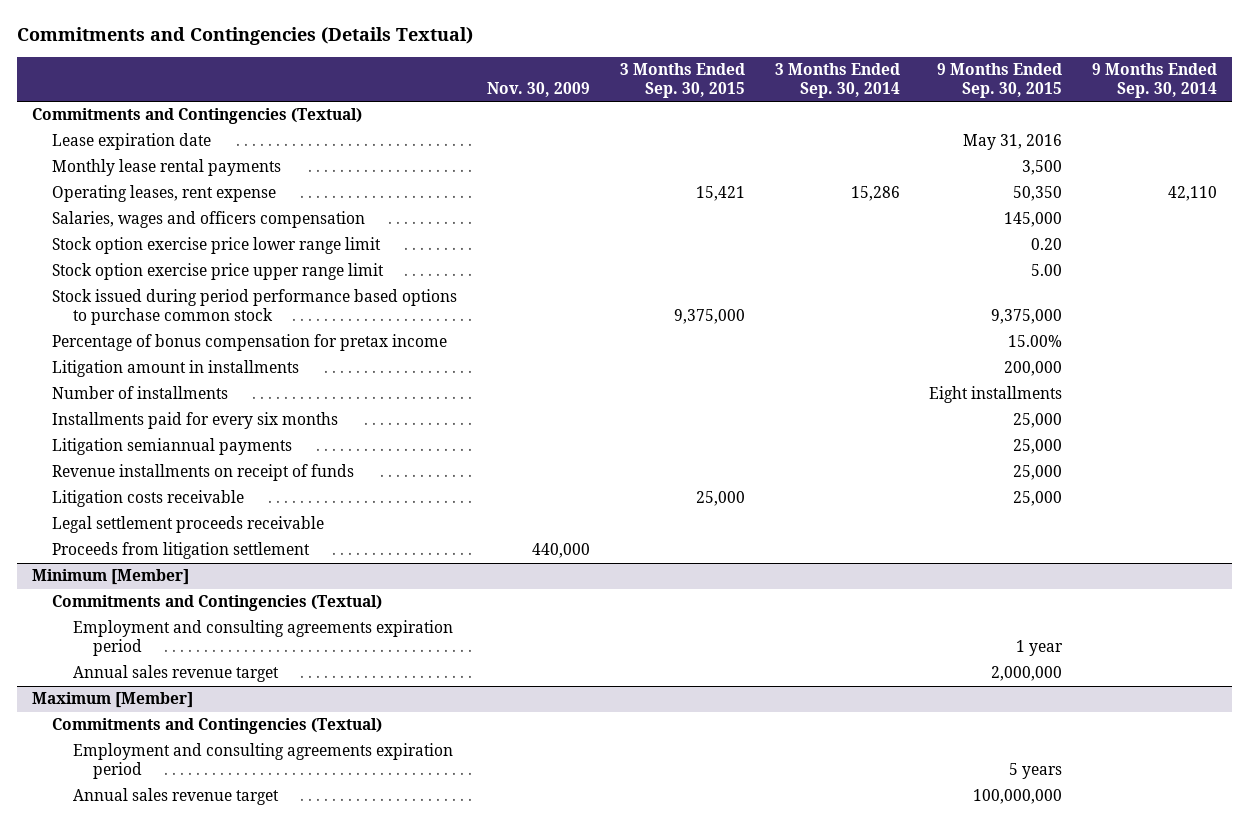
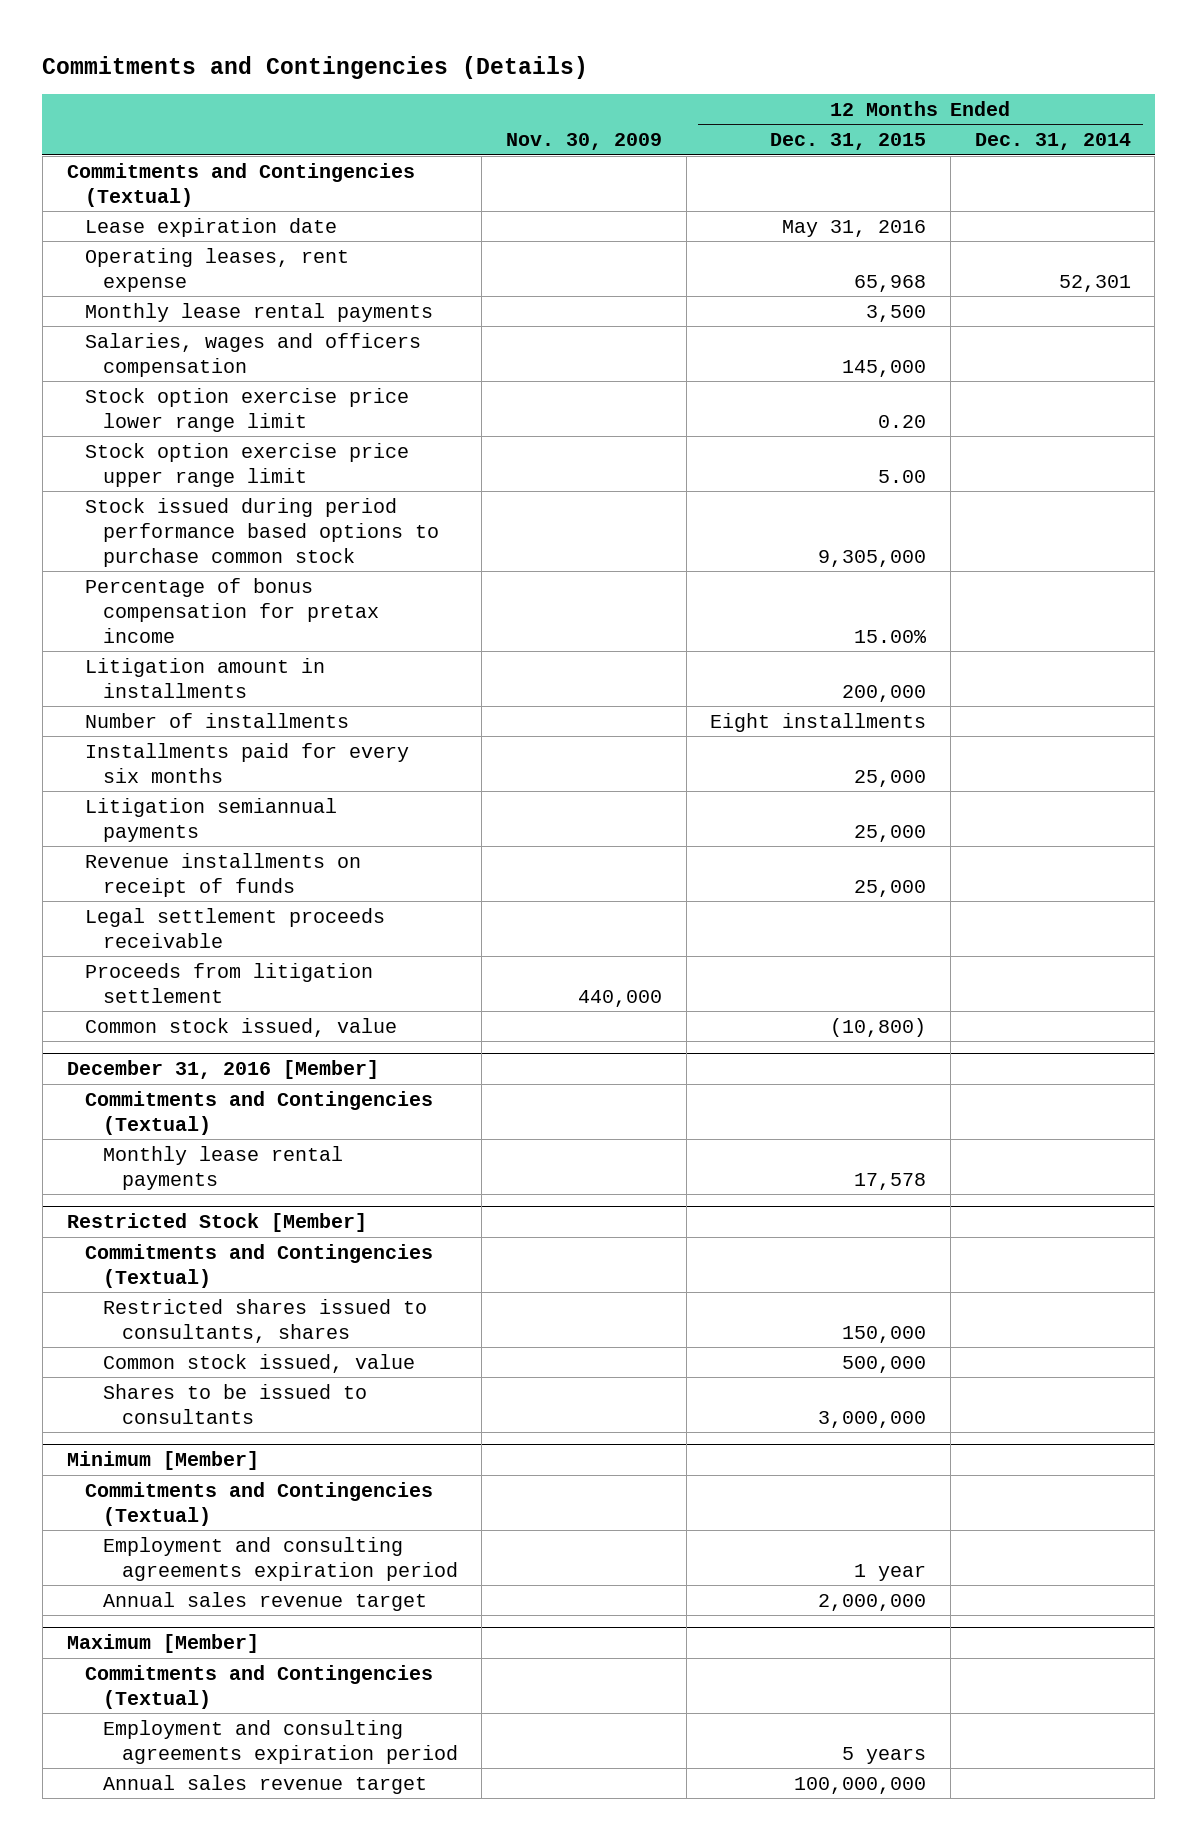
- Commitments and Contingencies (Details Textual)
+ Commitments and Contingencies (Details)
- | Nov. 30, 2009 | 3 Months Ended Sep. 30, 2015 | 3 Months Ended Sep. 30, 2014 | 9 Months Ended Sep. 30, 2015 | 9 Months Ended Sep. 30, 2014
+ | Nov. 30, 2009 | 12 Months Ended Dec. 31, 2015 | 12 Months Ended Dec. 31, 2014
moved down: Monthly lease rental payments | | 3,500 |
- Litigation costs receivable | | 25,000 | | 25,000 |
+ Common stock issued, value | | (10,800) |
+ December 31, 2016 [Member]
+ Commitments and Contingencies (Textual)
+ Monthly lease rental payments | | 17,578 |
+ Restricted Stock [Member]
+ Commitments and Contingencies (Textual)
+ Restricted shares issued to consultants, shares | | 150,000 |
+ Common stock issued, value | | 500,000 |
+ Shares to be issued to consultants | | 3,000,000 |

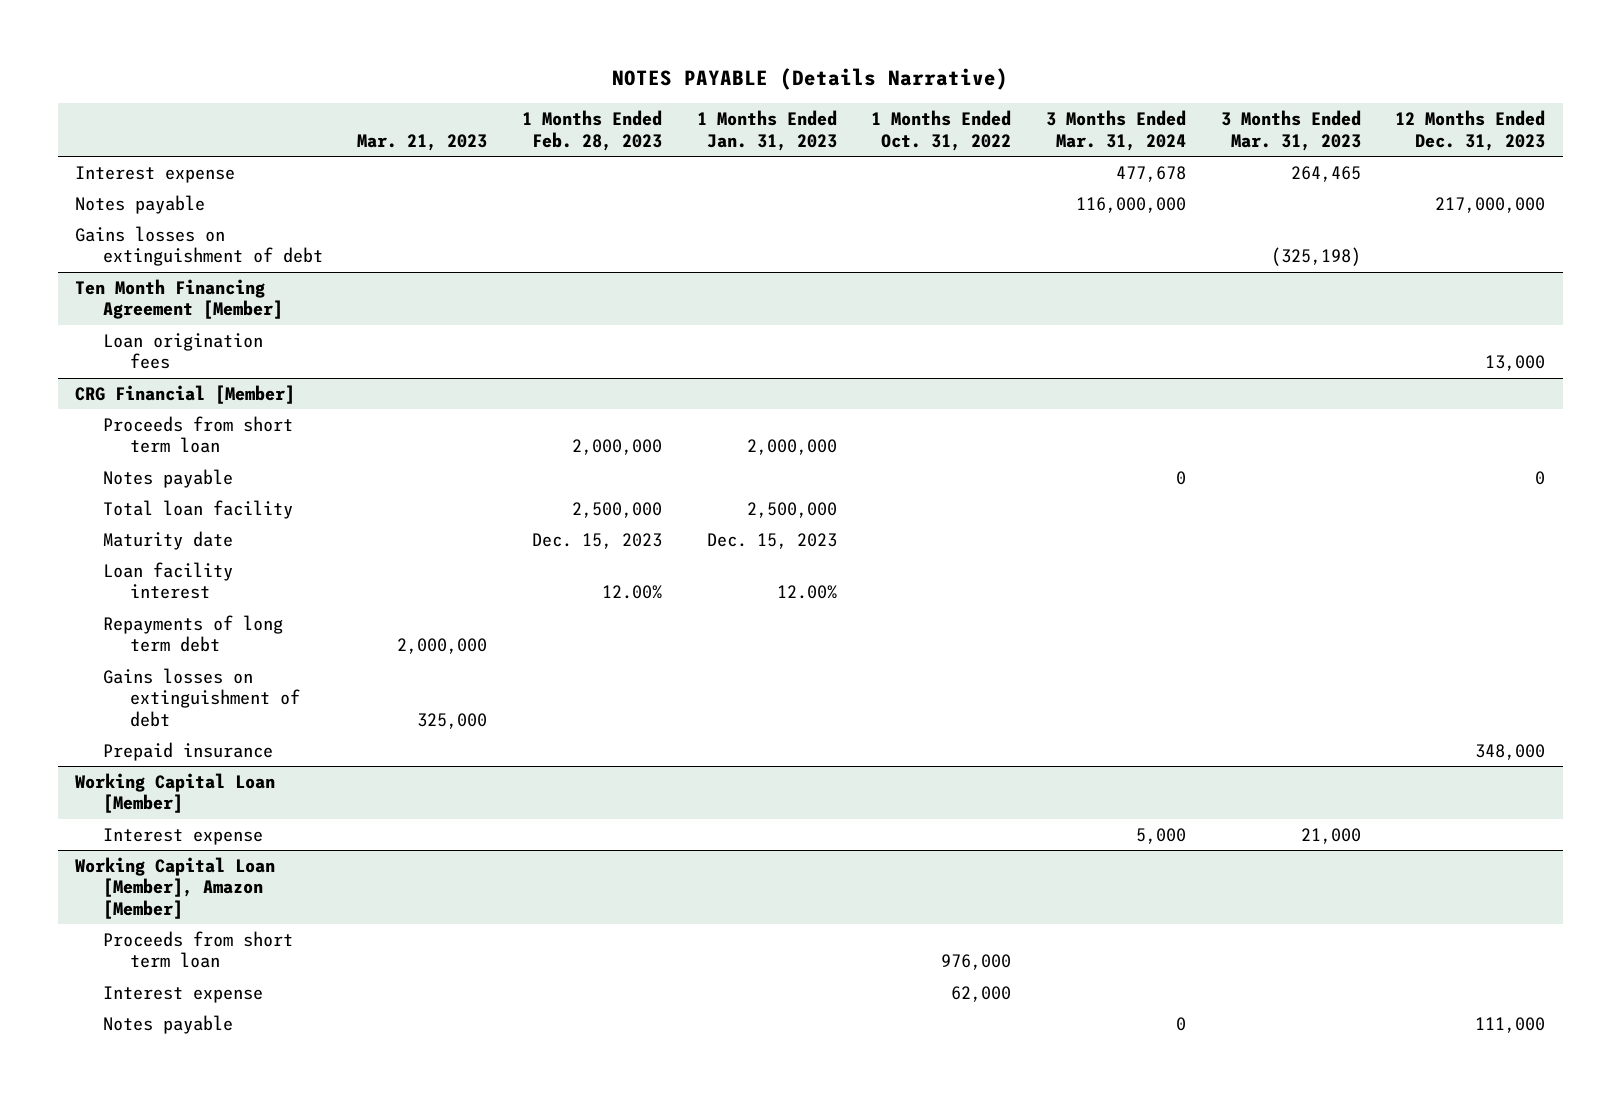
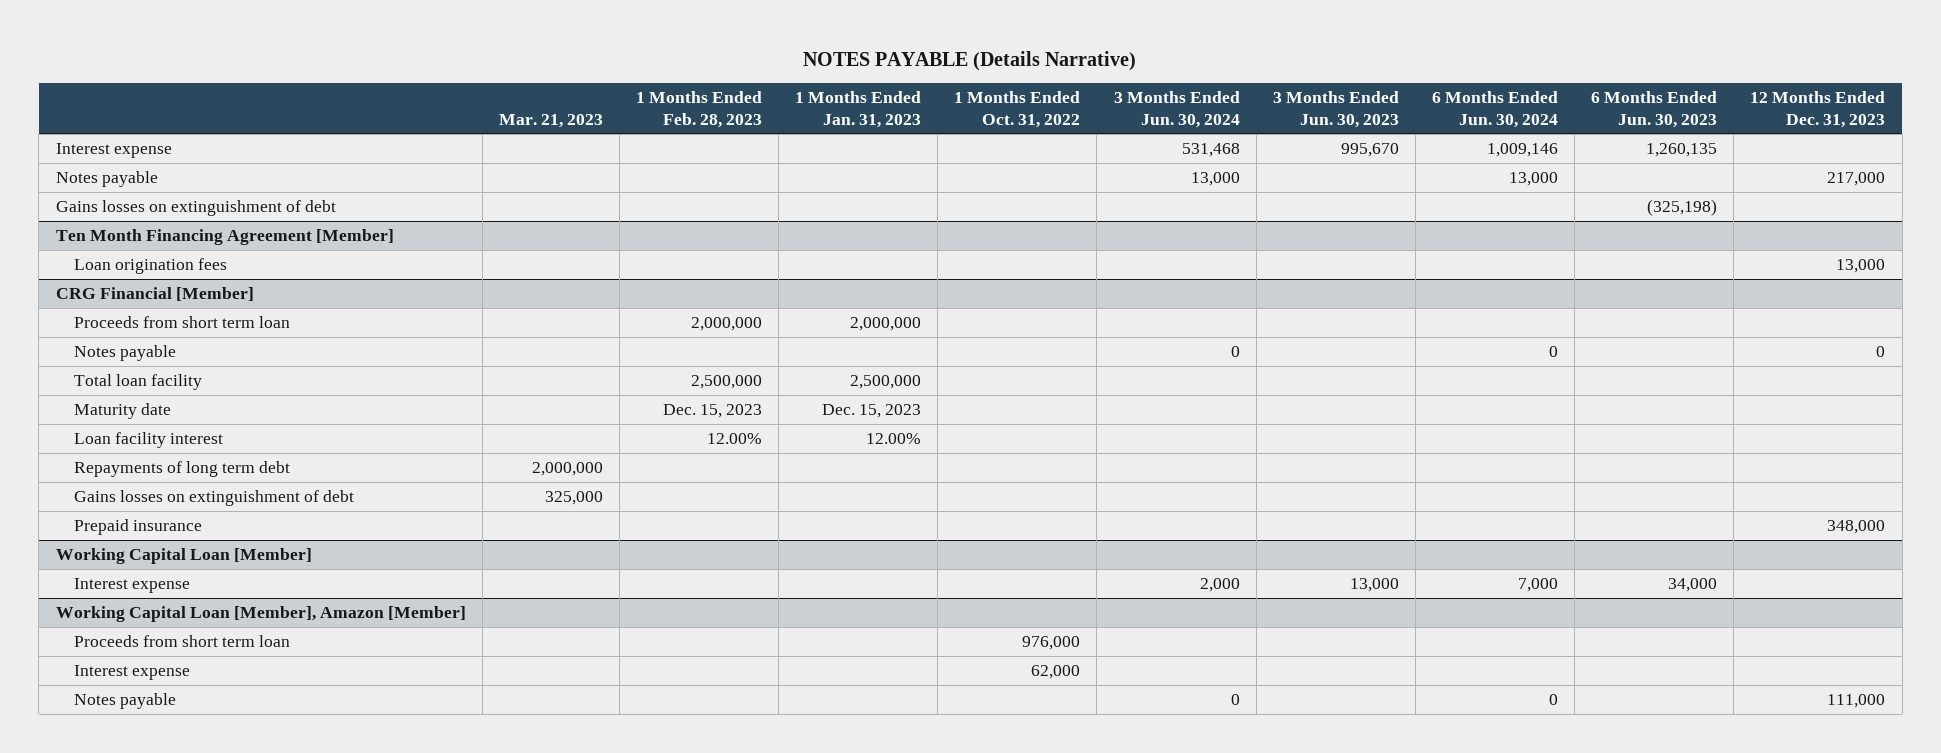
- | Mar. 21, 2023 | 1 Months Ended Feb. 28, 2023 | 1 Months Ended Jan. 31, 2023 | 1 Months Ended Oct. 31, 2022 | 3 Months Ended Mar. 31, 2024 | 3 Months Ended Mar. 31, 2023 | 12 Months Ended Dec. 31, 2023
+ | Mar. 21, 2023 | 1 Months Ended Feb. 28, 2023 | 1 Months Ended Jan. 31, 2023 | 1 Months Ended Oct. 31, 2022 | 3 Months Ended Jun. 30, 2024 | 3 Months Ended Jun. 30, 2023 | 6 Months Ended Jun. 30, 2024 | 6 Months Ended Jun. 30, 2023 | 12 Months Ended Dec. 31, 2023
- Notes payable | | | | | 116,000,000 | | 217,000,000
+ Notes payable | | | | | 13,000 | | 13,000 | | 217,000

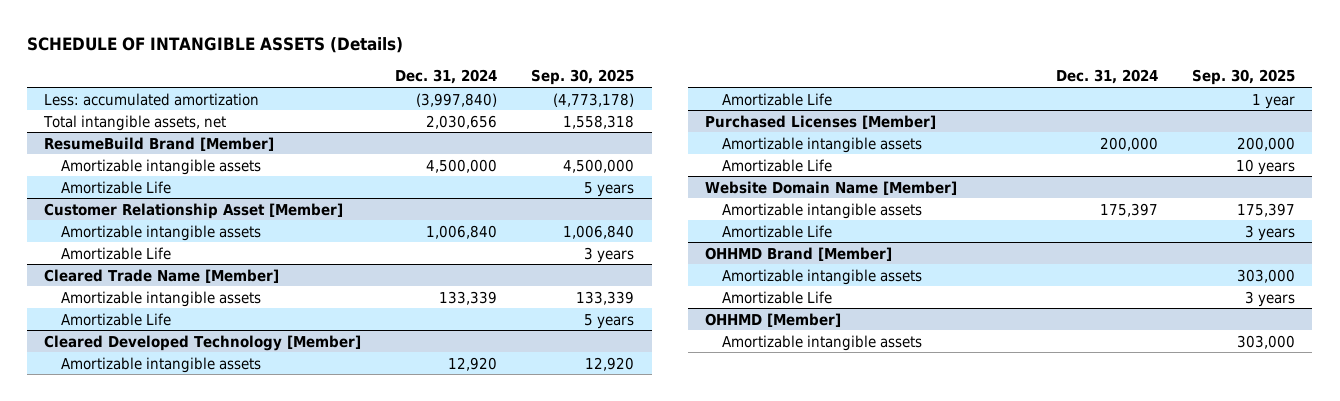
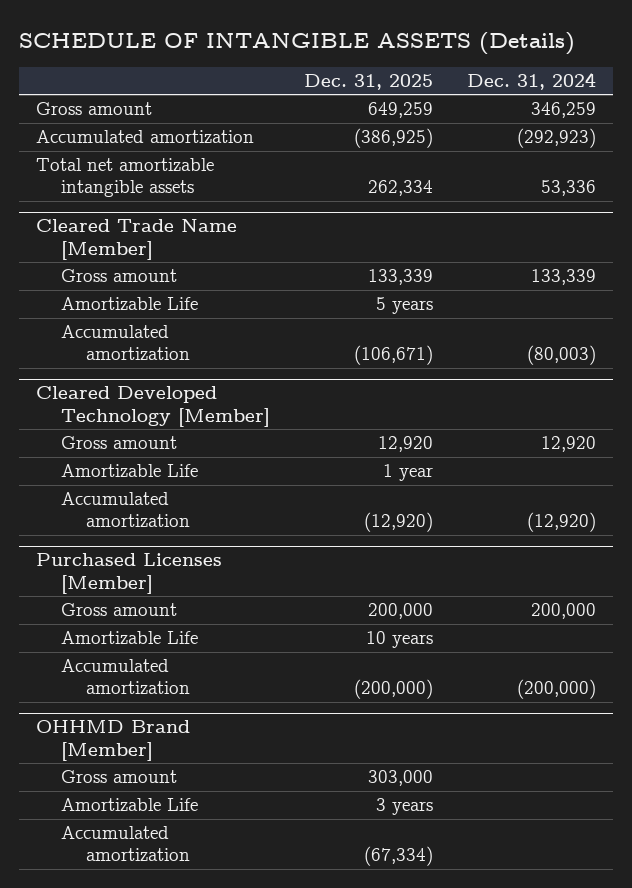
- | Dec. 31, 2024 | Sep. 30, 2025
+ | Dec. 31, 2025 | Dec. 31, 2024
- Less: accumulated amortization | (3,997,840) | (4,773,178)
- Total intangible assets, net | 2,030,656 | 1,558,318
- ResumeBuild Brand [Member]
- Amortizable intangible assets | 4,500,000 | 4,500,000
- Amortizable Life | | 5 years
- Customer Relationship Asset [Member]
- Amortizable intangible assets | 1,006,840 | 1,006,840
- Amortizable Life | | 3 years
+ Gross amount | 649,259 | 346,259
+ Accumulated amortization | (386,925) | (292,923)
+ Total net amortizable intangible assets | 262,334 | 53,336
@ Cleared Trade Name [Member]
- Amortizable intangible assets | 133,339 | 133,339
+ Gross amount | 133,339 | 133,339
+ Accumulated amortization | (106,671) | (80,003)
@ Cleared Developed Technology [Member]
- Amortizable intangible assets | 12,920 | 12,920
+ Gross amount | 12,920 | 12,920
+ Accumulated amortization | (12,920) | (12,920)
@ Purchased Licenses [Member]
- Amortizable intangible assets | 200,000 | 200,000
+ Gross amount | 200,000 | 200,000
- Website Domain Name [Member]
- Amortizable intangible assets | 175,397 | 175,397
- Amortizable Life | | 3 years
@ Purchased Licenses [Member]
+ Accumulated amortization | (200,000) | (200,000)
@ OHHMD Brand [Member]
- Amortizable intangible assets | | 303,000
+ Gross amount | 303,000 |
- OHHMD [Member]
- Amortizable intangible assets | | 303,000
@ OHHMD Brand [Member]
+ Accumulated amortization | (67,334) |

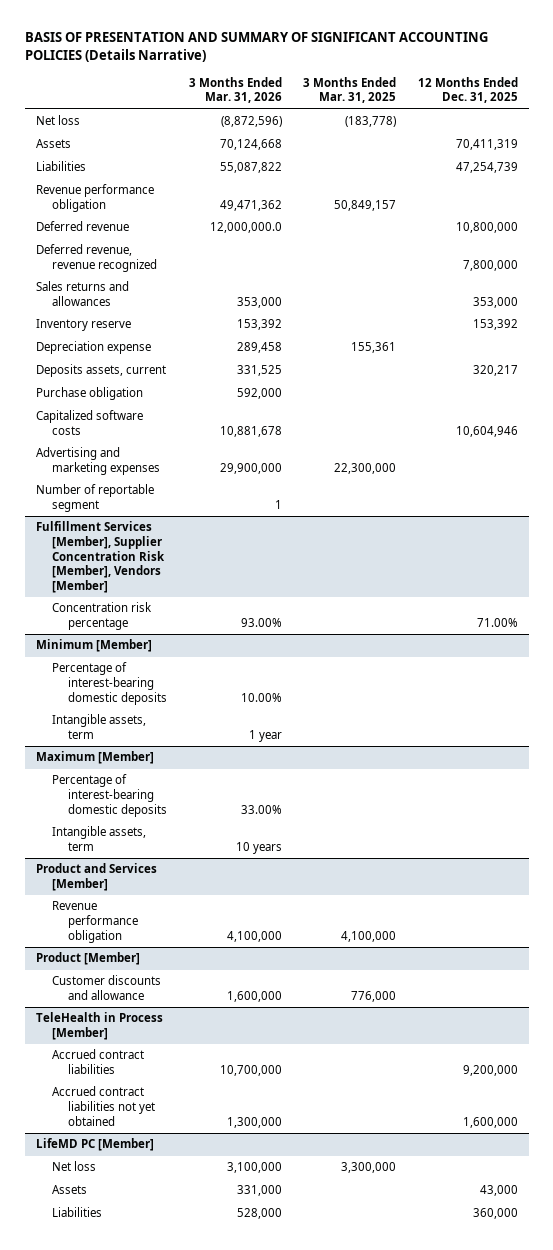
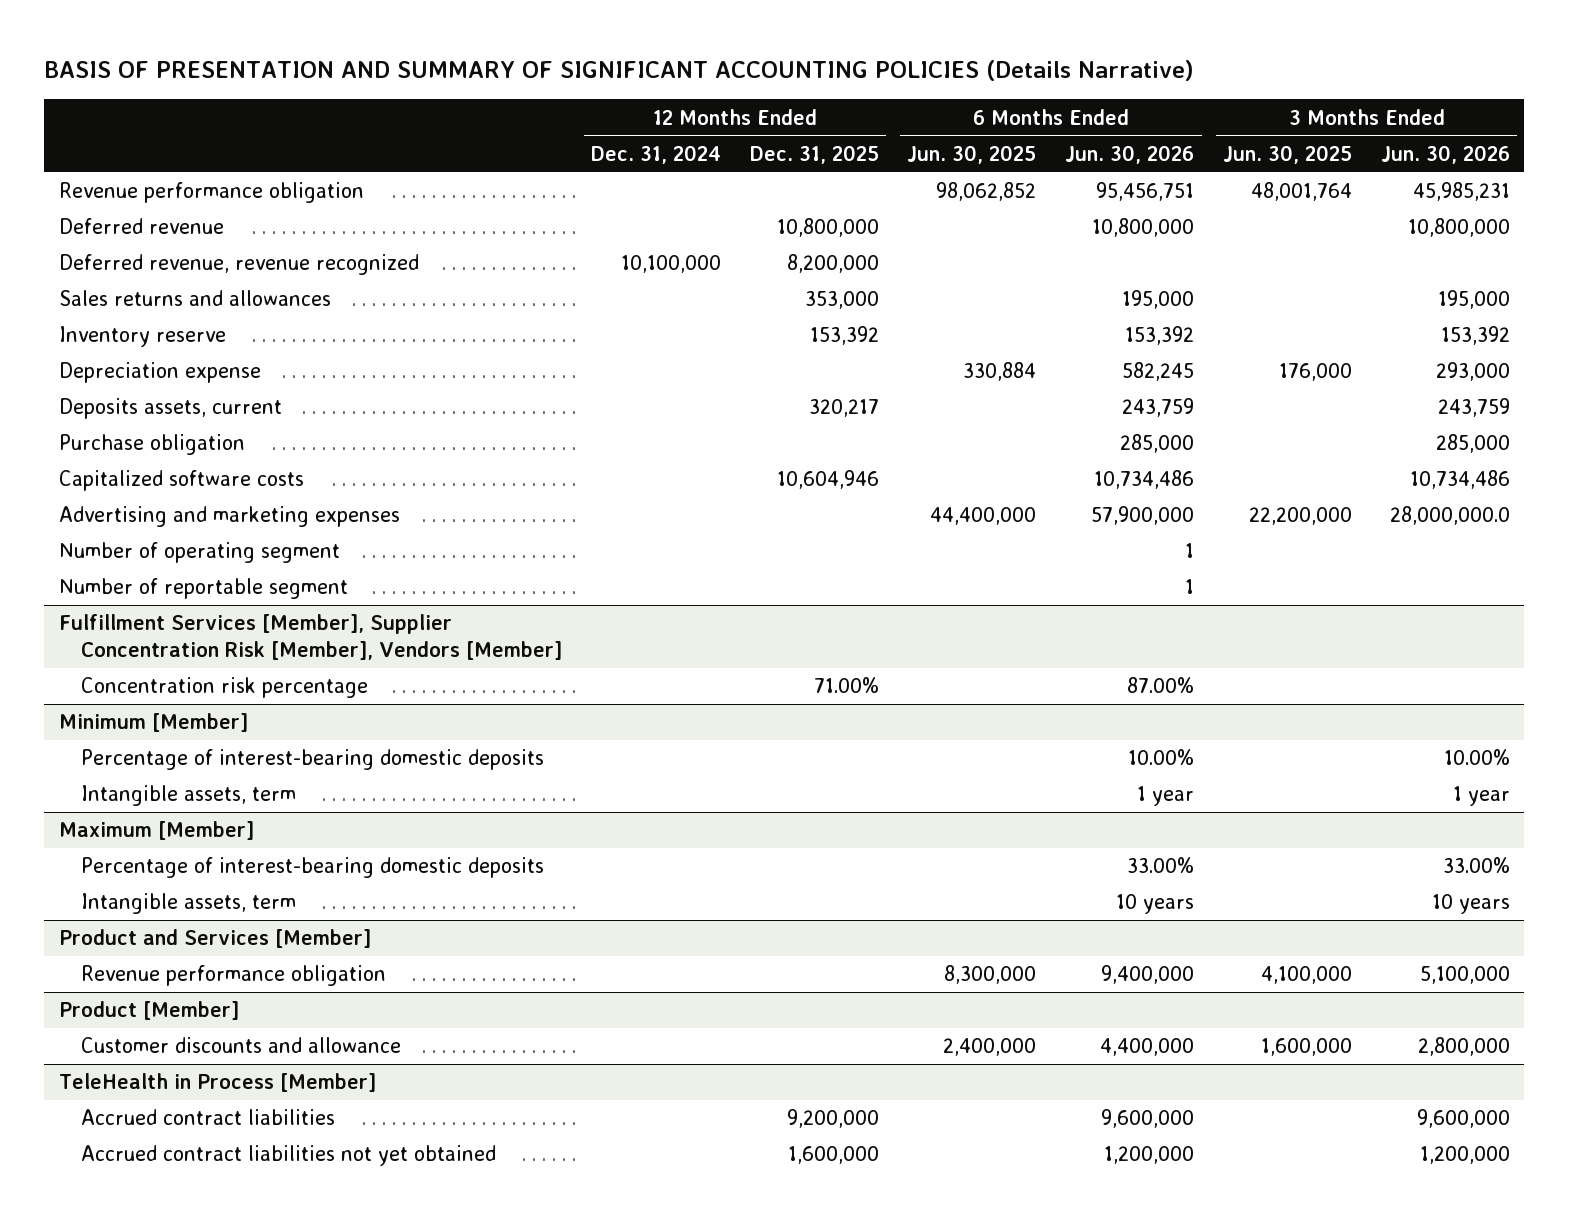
- | 3 Months Ended Mar. 31, 2026 | 3 Months Ended Mar. 31, 2025 | 12 Months Ended Dec. 31, 2025
+ | 12 Months Ended Dec. 31, 2024 | 12 Months Ended Dec. 31, 2025 | 6 Months Ended Jun. 30, 2025 | 6 Months Ended Jun. 30, 2026 | 3 Months Ended Jun. 30, 2025 | 3 Months Ended Jun. 30, 2026
- Net loss | (8,872,596) | (183,778) |
- Assets | 70,124,668 | | 70,411,319
- Liabilities | 55,087,822 | | 47,254,739
- Deferred revenue, revenue recognized | | | 7,800,000
+ Deferred revenue, revenue recognized | 10,100,000 | 8,200,000 | | | |
+ Number of operating segment | | | | 1 | |
- LifeMD PC [Member]
- Net loss | 3,100,000 | 3,300,000 |
- Assets | 331,000 | | 43,000
- Liabilities | 528,000 | | 360,000

